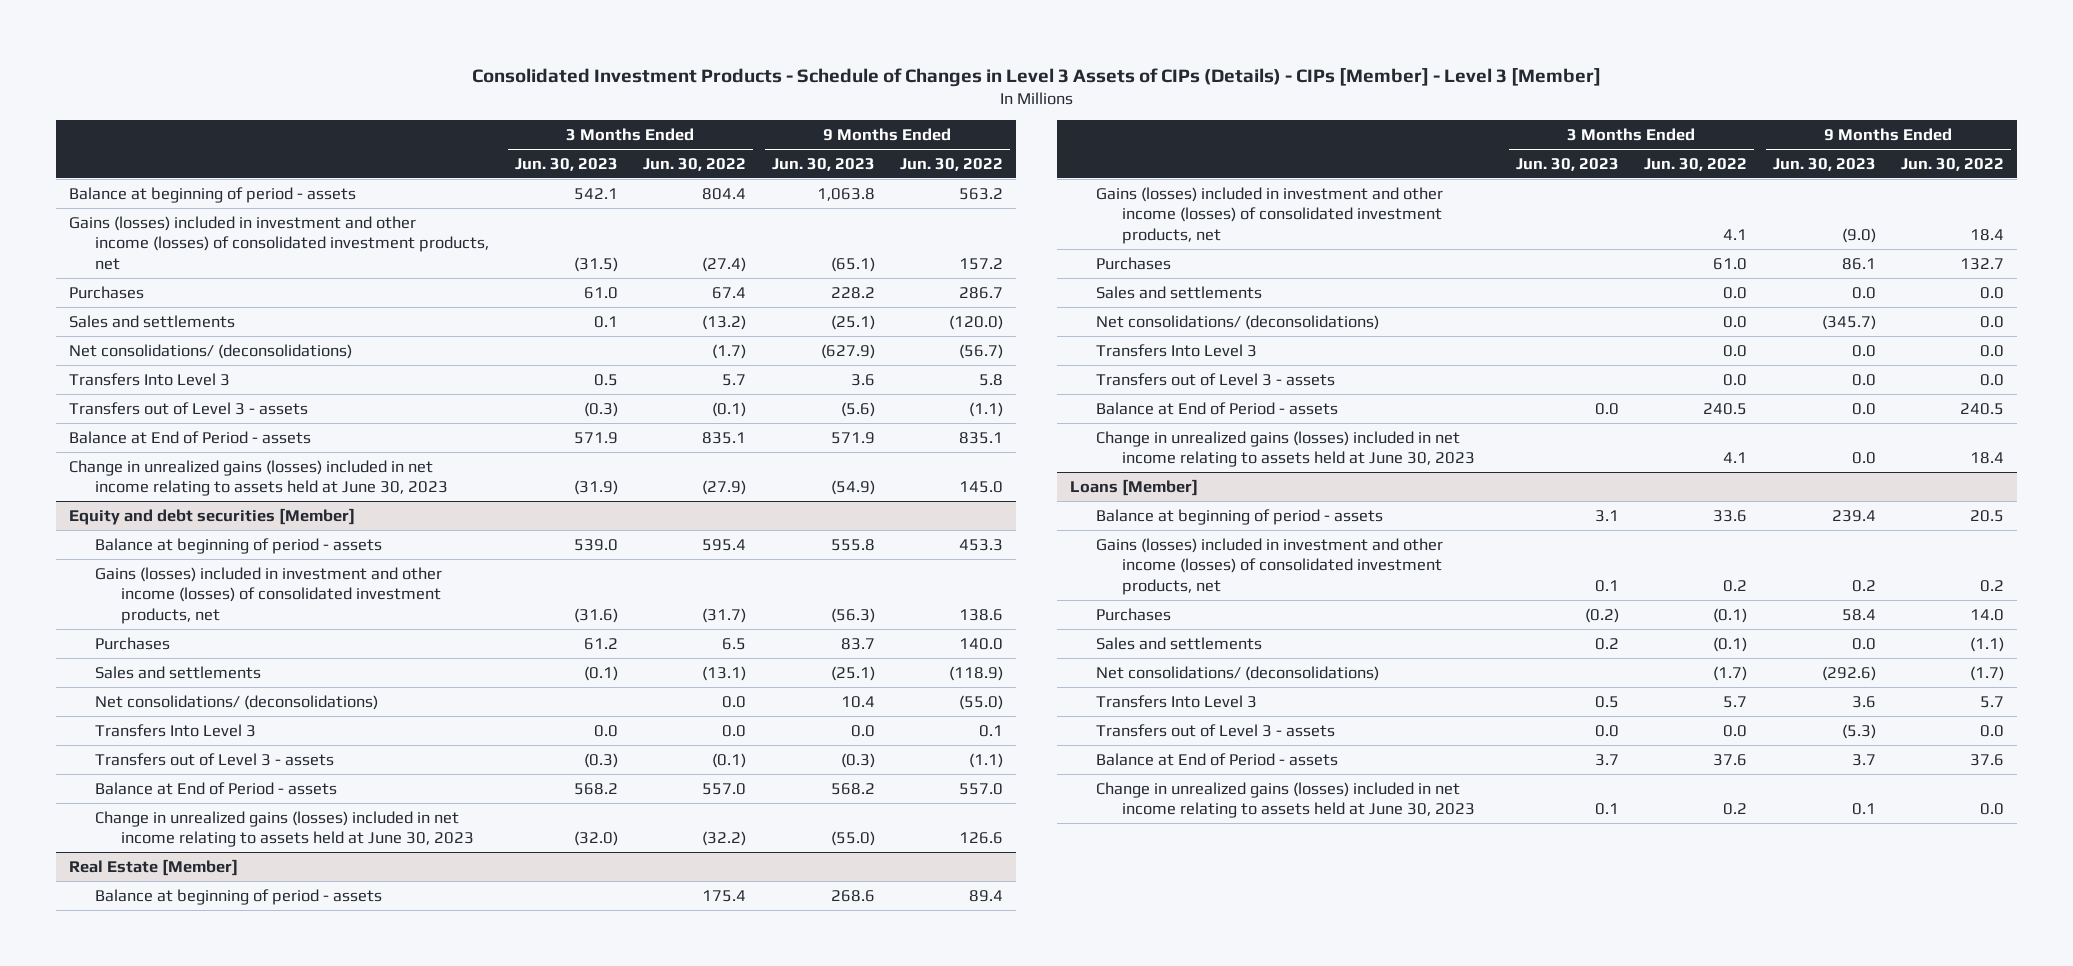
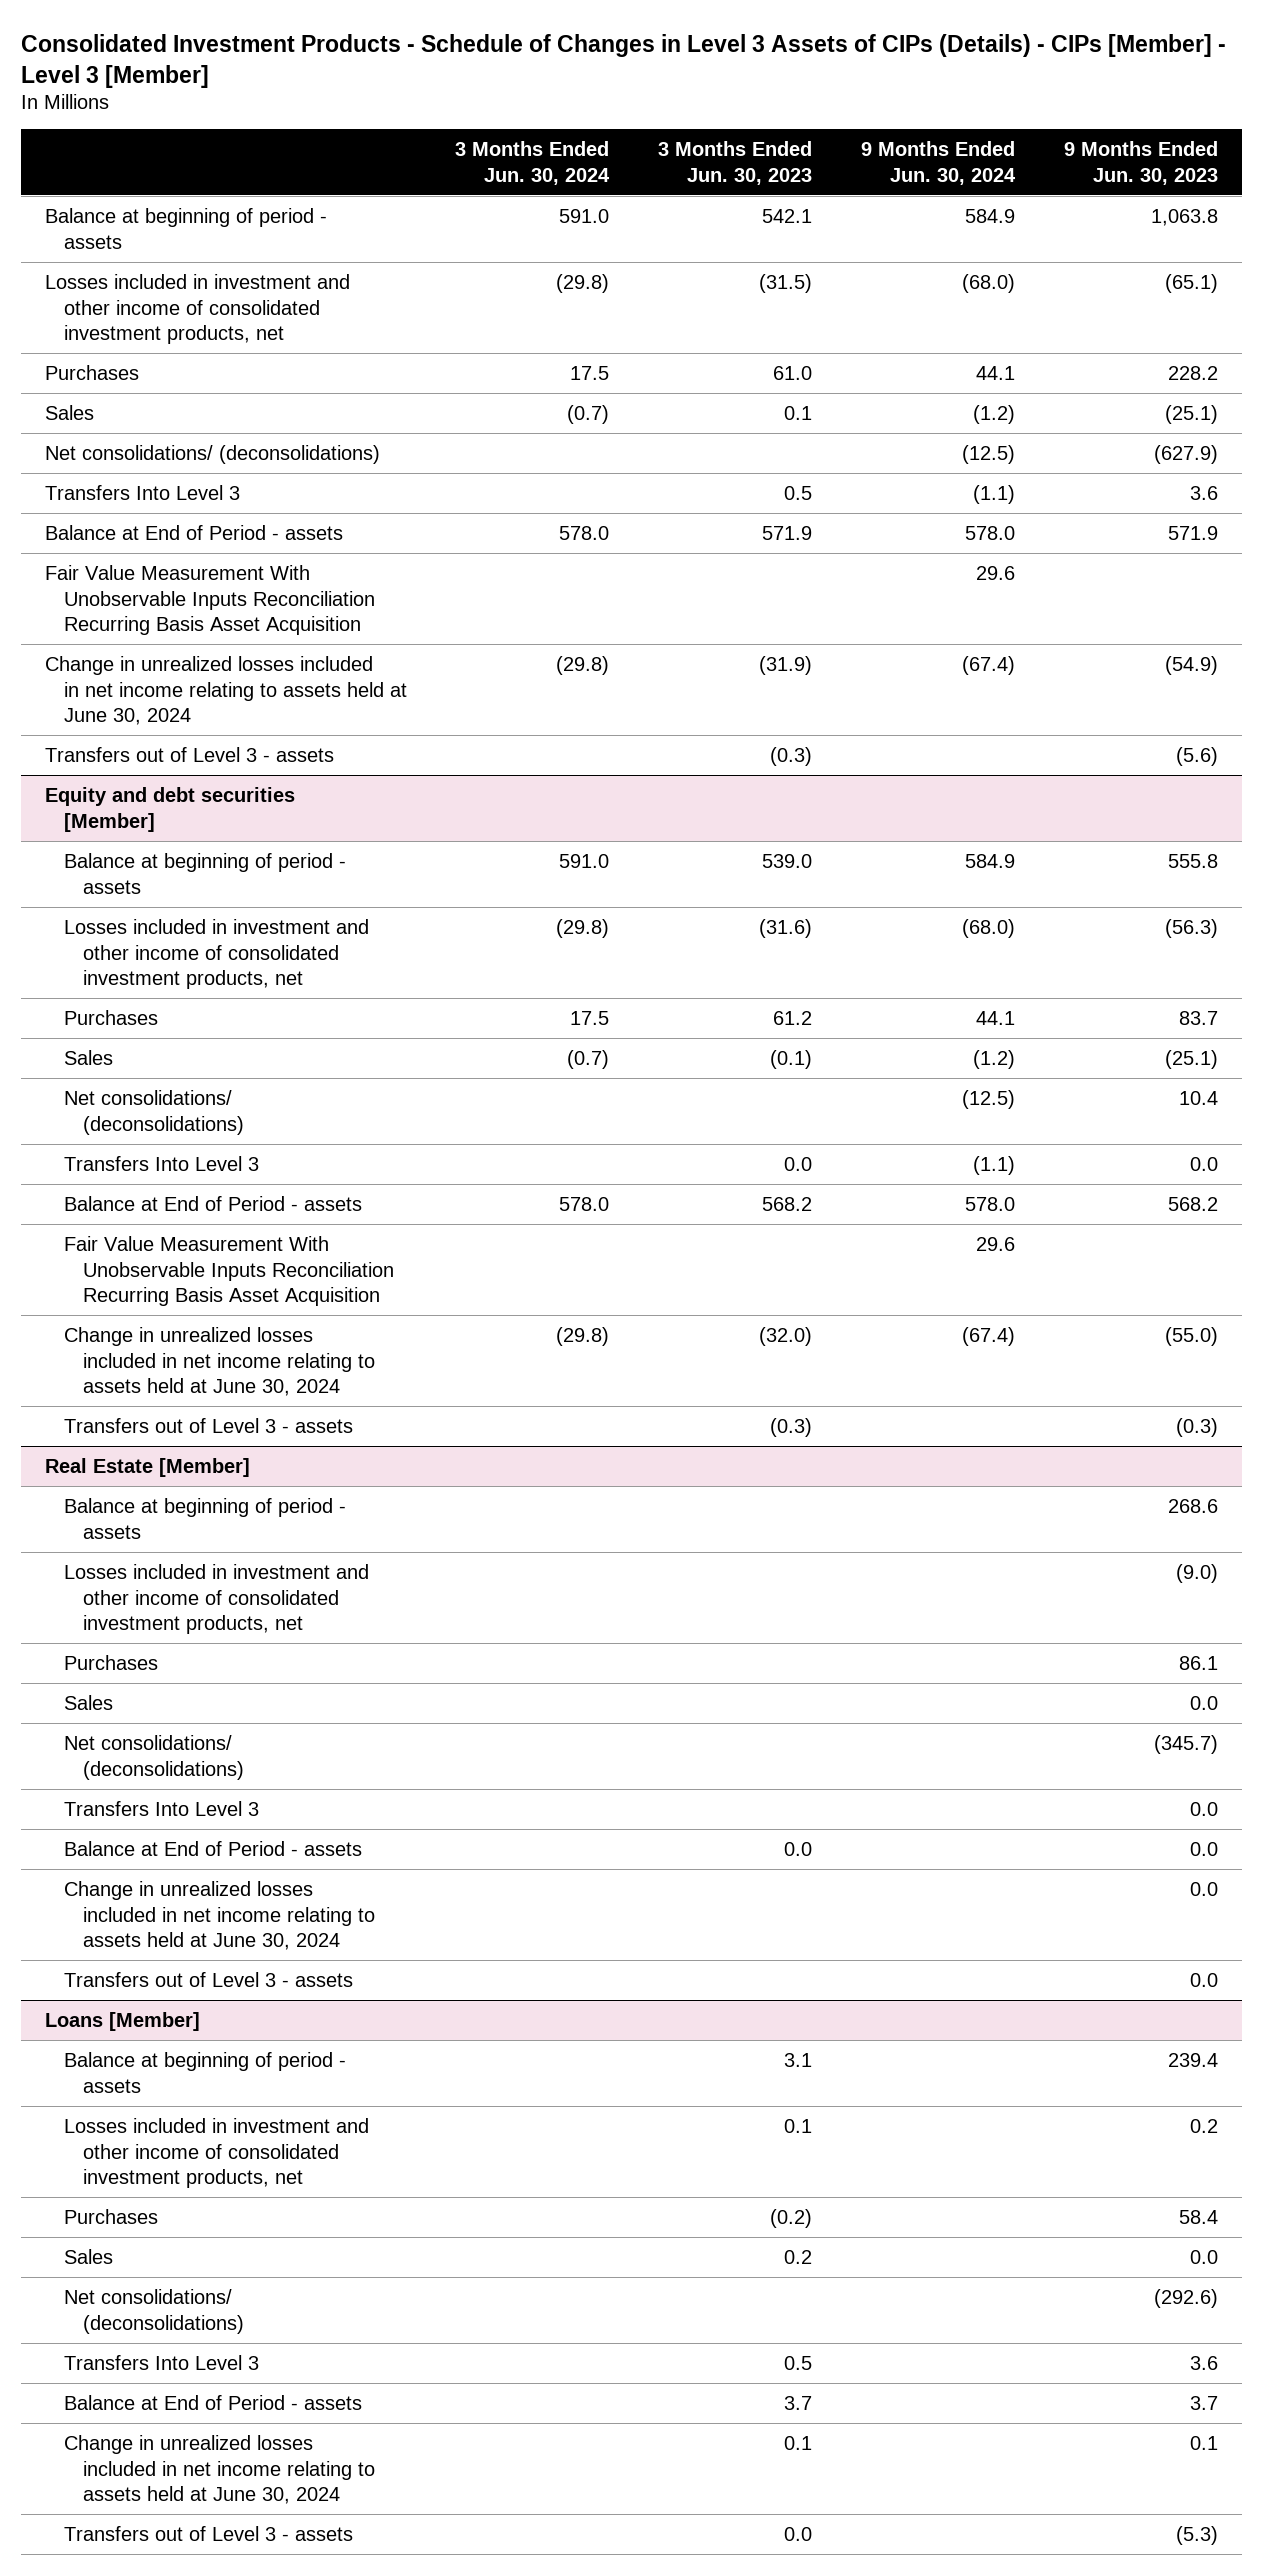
- | 3 Months Ended Jun. 30, 2023 | 3 Months Ended Jun. 30, 2022 | 9 Months Ended Jun. 30, 2023 | 9 Months Ended Jun. 30, 2022
+ | 3 Months Ended Jun. 30, 2024 | 3 Months Ended Jun. 30, 2023 | 9 Months Ended Jun. 30, 2024 | 9 Months Ended Jun. 30, 2023
- Gains (losses) included in investment and other income (losses) of consolidated investment products, net | (31.5) | (27.4) | (65.1) | 157.2
+ Losses included in investment and other income of consolidated investment products, net | (29.8) | (31.5) | (68.0) | (65.1)
- Sales and settlements | 0.1 | (13.2) | (25.1) | (120.0)
+ Sales | (0.7) | 0.1 | (1.2) | (25.1)
- Change in unrealized gains (losses) included in net income relating to assets held at June 30, 2023 | (31.9) | (27.9) | (54.9) | 145.0
+ Fair Value Measurement With Unobservable Inputs Reconciliation Recurring Basis Asset Acquisition | | | 29.6 |
+ Change in unrealized losses included in net income relating to assets held at June 30, 2024 | (29.8) | (31.9) | (67.4) | (54.9)
moved down: Transfers out of Level 3 - assets | | (0.3) | | (5.6)
@ Equity and debt securities [Member]
- Gains (losses) included in investment and other income (losses) of consolidated investment products, net | (31.6) | (31.7) | (56.3) | 138.6
+ Losses included in investment and other income of consolidated investment products, net | (29.8) | (31.6) | (68.0) | (56.3)
- Sales and settlements | (0.1) | (13.1) | (25.1) | (118.9)
+ Sales | (0.7) | (0.1) | (1.2) | (25.1)
- Change in unrealized gains (losses) included in net income relating to assets held at June 30, 2023 | (32.0) | (32.2) | (55.0) | 126.6
+ Fair Value Measurement With Unobservable Inputs Reconciliation Recurring Basis Asset Acquisition | | | 29.6 |
+ Change in unrealized losses included in net income relating to assets held at June 30, 2024 | (29.8) | (32.0) | (67.4) | (55.0)
moved down: Transfers out of Level 3 - assets | | (0.3) | | (0.3)
@ Real Estate [Member]
- Gains (losses) included in investment and other income (losses) of consolidated investment products, net | | 4.1 | (9.0) | 18.4
+ Losses included in investment and other income of consolidated investment products, net | | | | (9.0)
- Sales and settlements | | 0.0 | 0.0 | 0.0
+ Sales | | | | 0.0
- Change in unrealized gains (losses) included in net income relating to assets held at June 30, 2023 | | 4.1 | 0.0 | 18.4
+ Change in unrealized losses included in net income relating to assets held at June 30, 2024 | | | | 0.0
moved down: Transfers out of Level 3 - assets | | | | 0.0
@ Loans [Member]
- Gains (losses) included in investment and other income (losses) of consolidated investment products, net | 0.1 | 0.2 | 0.2 | 0.2
+ Losses included in investment and other income of consolidated investment products, net | | 0.1 | | 0.2
- Sales and settlements | 0.2 | (0.1) | 0.0 | (1.1)
+ Sales | | 0.2 | | 0.0
- Change in unrealized gains (losses) included in net income relating to assets held at June 30, 2023 | 0.1 | 0.2 | 0.1 | 0.0
+ Change in unrealized losses included in net income relating to assets held at June 30, 2024 | | 0.1 | | 0.1
moved down: Transfers out of Level 3 - assets | | 0.0 | | (5.3)

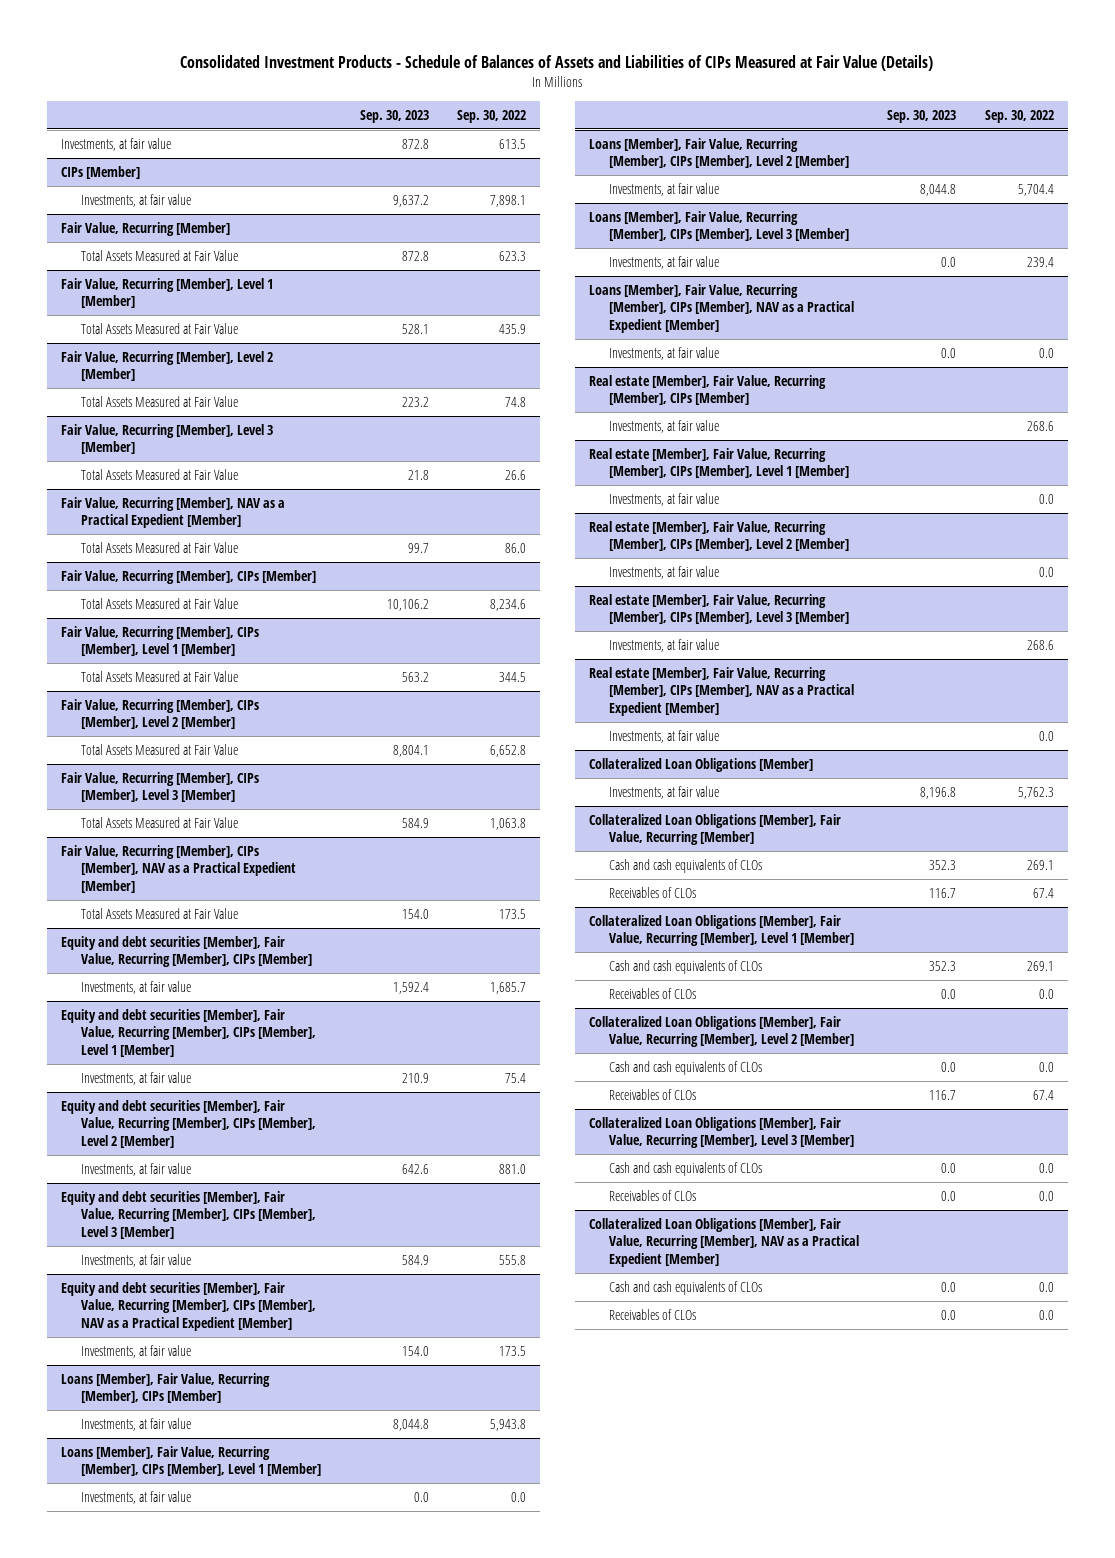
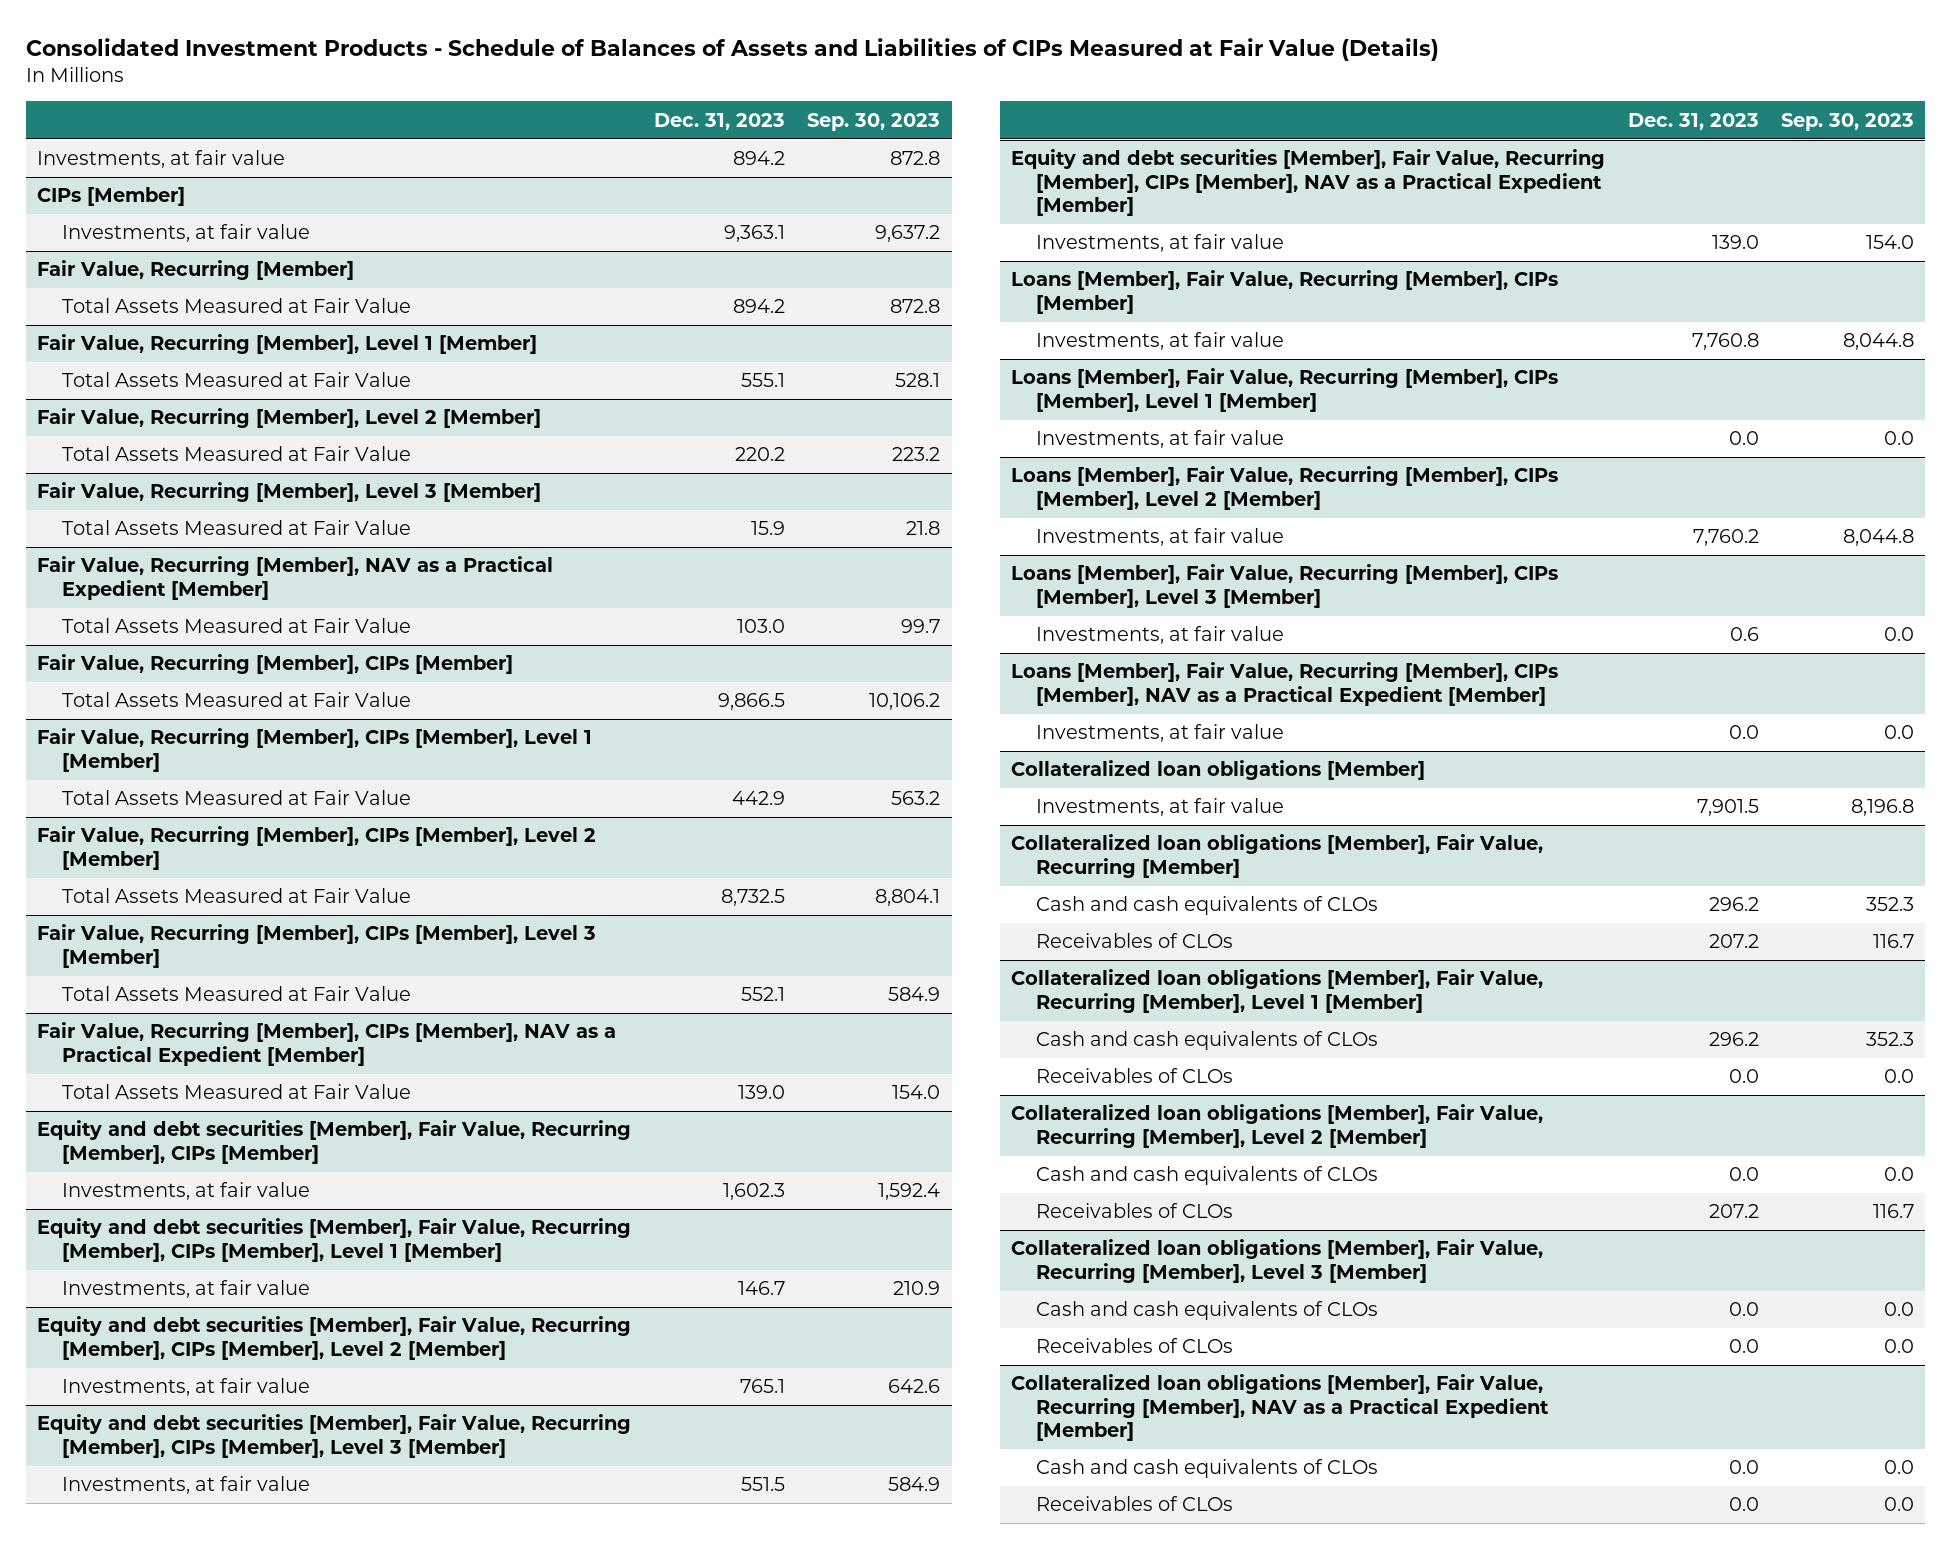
- | Sep. 30, 2023 | Sep. 30, 2022
+ | Dec. 31, 2023 | Sep. 30, 2023
- Real estate [Member], Fair Value, Recurring [Member], CIPs [Member]
- Investments, at fair value | | 268.6
- Real estate [Member], Fair Value, Recurring [Member], CIPs [Member], Level 1 [Member]
- Investments, at fair value | | 0.0
- Real estate [Member], Fair Value, Recurring [Member], CIPs [Member], Level 2 [Member]
- Investments, at fair value | | 0.0
- Real estate [Member], Fair Value, Recurring [Member], CIPs [Member], Level 3 [Member]
- Investments, at fair value | | 268.6
- Real estate [Member], Fair Value, Recurring [Member], CIPs [Member], NAV as a Practical Expedient [Member]
- Investments, at fair value | | 0.0
- Collateralized Loan Obligations [Member]
+ Collateralized loan obligations [Member]
- Collateralized Loan Obligations [Member], Fair Value, Recurring [Member]
+ Collateralized loan obligations [Member], Fair Value, Recurring [Member]
- Collateralized Loan Obligations [Member], Fair Value, Recurring [Member], Level 1 [Member]
+ Collateralized loan obligations [Member], Fair Value, Recurring [Member], Level 1 [Member]
- Collateralized Loan Obligations [Member], Fair Value, Recurring [Member], Level 2 [Member]
+ Collateralized loan obligations [Member], Fair Value, Recurring [Member], Level 2 [Member]
- Collateralized Loan Obligations [Member], Fair Value, Recurring [Member], Level 3 [Member]
+ Collateralized loan obligations [Member], Fair Value, Recurring [Member], Level 3 [Member]
- Collateralized Loan Obligations [Member], Fair Value, Recurring [Member], NAV as a Practical Expedient [Member]
+ Collateralized loan obligations [Member], Fair Value, Recurring [Member], NAV as a Practical Expedient [Member]

